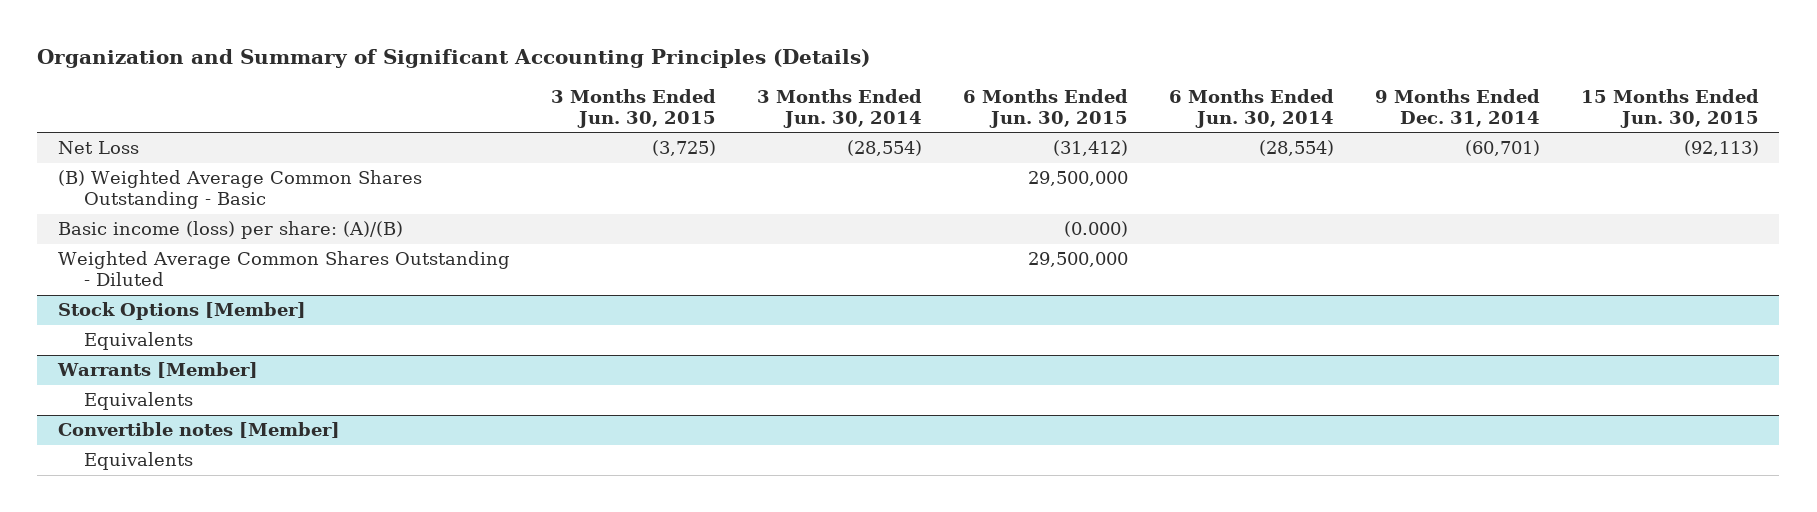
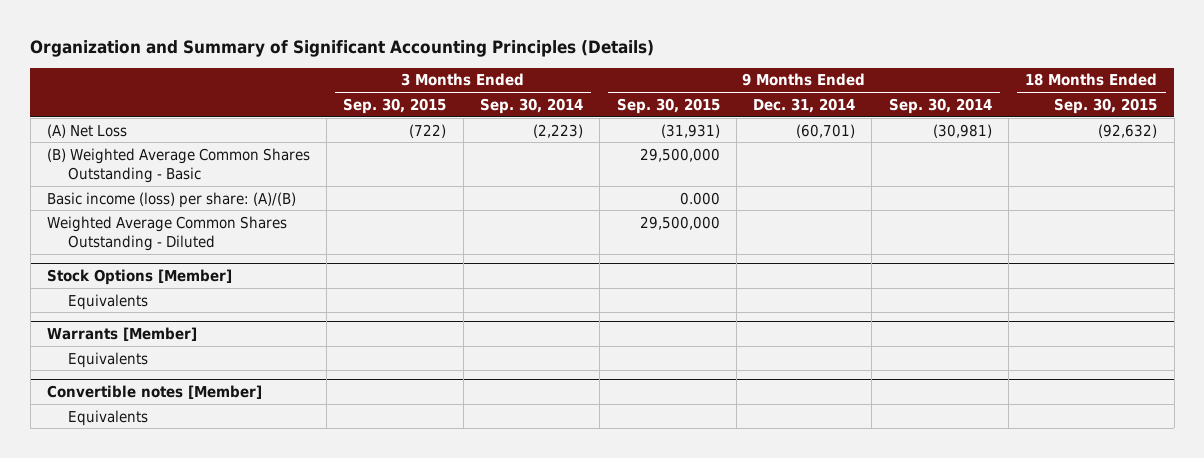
- | 3 Months Ended Jun. 30, 2015 | 3 Months Ended Jun. 30, 2014 | 6 Months Ended Jun. 30, 2015 | 6 Months Ended Jun. 30, 2014 | 9 Months Ended Dec. 31, 2014 | 15 Months Ended Jun. 30, 2015
+ | 3 Months Ended Sep. 30, 2015 | 3 Months Ended Sep. 30, 2014 | 9 Months Ended Sep. 30, 2015 | 9 Months Ended Dec. 31, 2014 | 9 Months Ended Sep. 30, 2014 | 18 Months Ended Sep. 30, 2015
- Net Loss | (3,725) | (28,554) | (31,412) | (28,554) | (60,701) | (92,113)
+ (A) Net Loss | (722) | (2,223) | (31,931) | (60,701) | (30,981) | (92,632)

